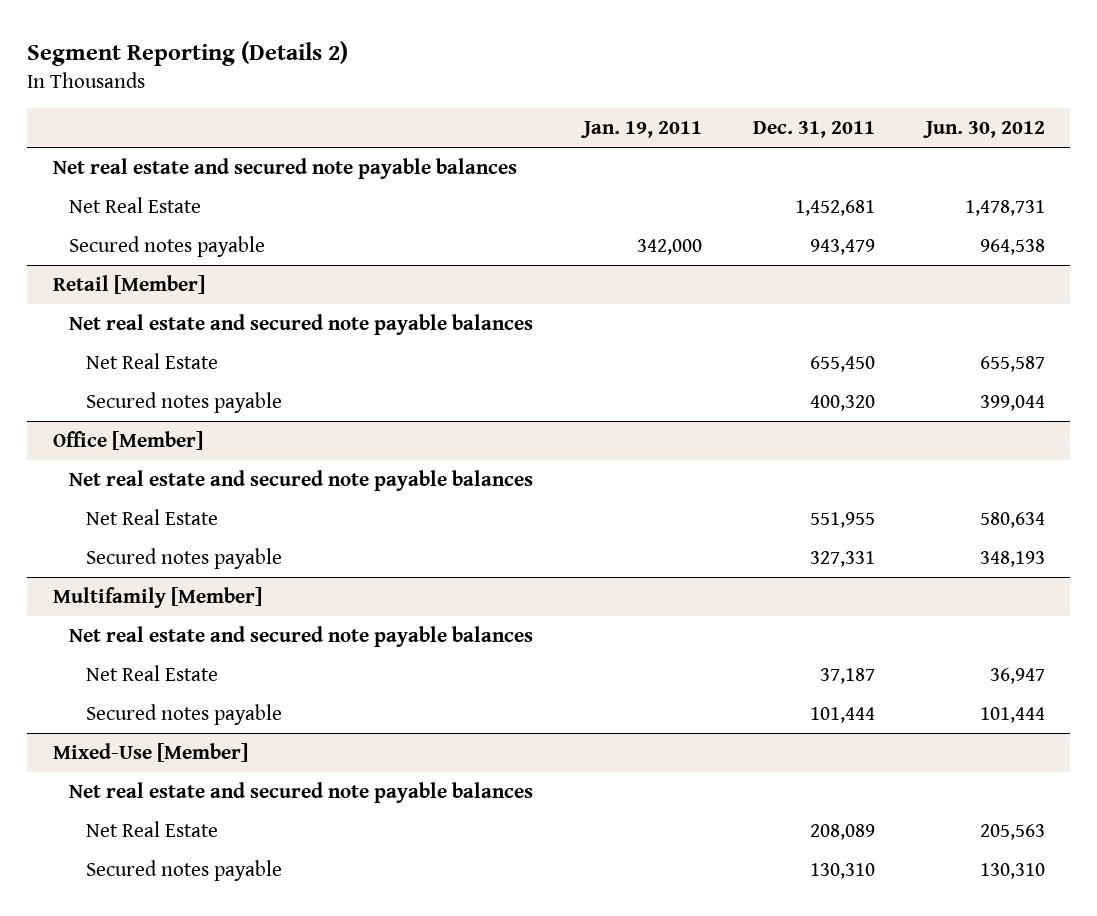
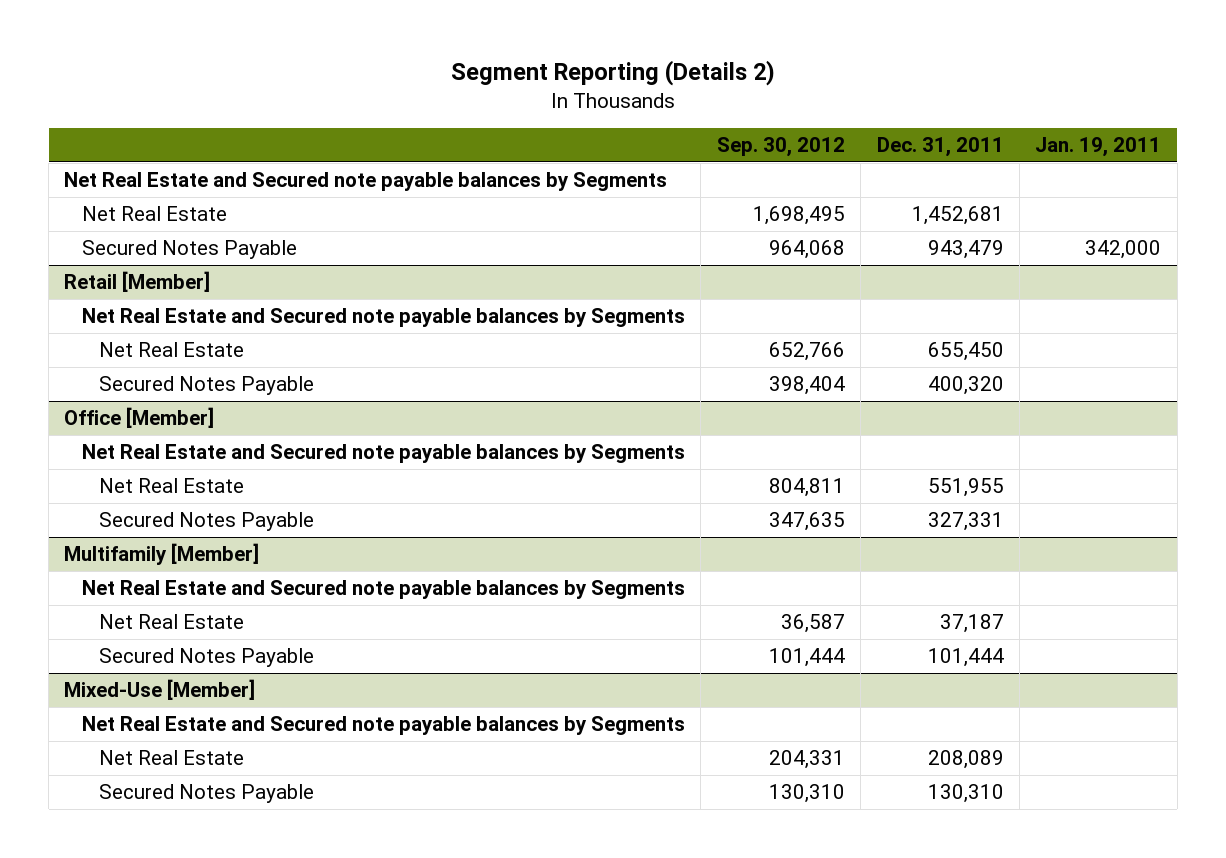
- | Jan. 19, 2011 | Dec. 31, 2011 | Jun. 30, 2012
+ | Sep. 30, 2012 | Dec. 31, 2011 | Jan. 19, 2011
- Net real estate and secured note payable balances
+ Net Real Estate and Secured note payable balances by Segments
- Secured notes payable | 342,000 | 943,479 | 964,538
+ Secured Notes Payable | 964,068 | 943,479 | 342,000
@ Retail [Member]
- Net real estate and secured note payable balances
+ Net Real Estate and Secured note payable balances by Segments
- Secured notes payable | | 400,320 | 399,044
+ Secured Notes Payable | 398,404 | 400,320 |
@ Office [Member]
- Net real estate and secured note payable balances
+ Net Real Estate and Secured note payable balances by Segments
- Secured notes payable | | 327,331 | 348,193
+ Secured Notes Payable | 347,635 | 327,331 |
@ Multifamily [Member]
- Net real estate and secured note payable balances
+ Net Real Estate and Secured note payable balances by Segments
- Secured notes payable | | 101,444 | 101,444
+ Secured Notes Payable | 101,444 | 101,444 |
@ Mixed-Use [Member]
- Net real estate and secured note payable balances
+ Net Real Estate and Secured note payable balances by Segments
- Secured notes payable | | 130,310 | 130,310
+ Secured Notes Payable | 130,310 | 130,310 |

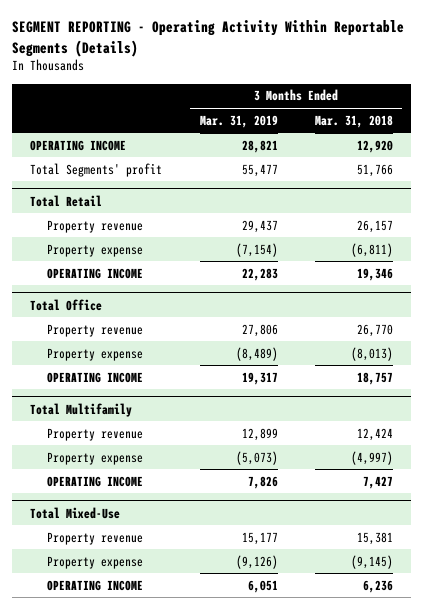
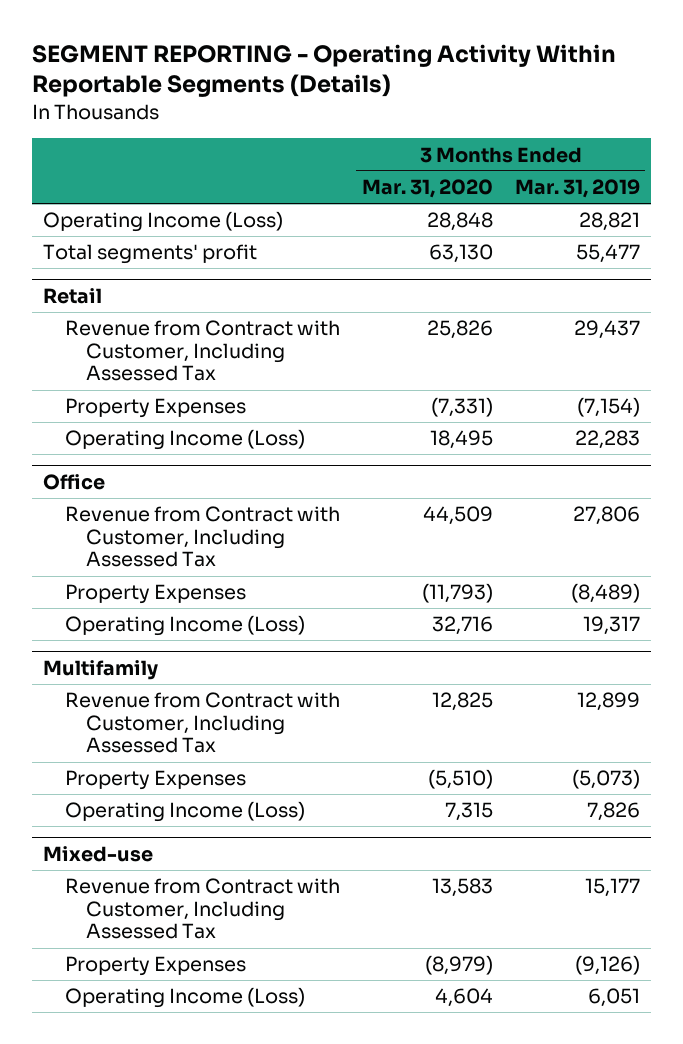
- | 3 Months Ended Mar. 31, 2019 | 3 Months Ended Mar. 31, 2018
+ | 3 Months Ended Mar. 31, 2020 | 3 Months Ended Mar. 31, 2019
- OPERATING INCOME | 28,821 | 12,920
- Total Segments' profit | 55,477 | 51,766
- Total Retail
- Property revenue | 29,437 | 26,157
- Property expense | (7,154) | (6,811)
- OPERATING INCOME | 22,283 | 19,346
- Total Office
- Property revenue | 27,806 | 26,770
- Property expense | (8,489) | (8,013)
- OPERATING INCOME | 19,317 | 18,757
- Total Multifamily
- Property revenue | 12,899 | 12,424
- Property expense | (5,073) | (4,997)
- OPERATING INCOME | 7,826 | 7,427
- Total Mixed-Use
- Property revenue | 15,177 | 15,381
- Property expense | (9,126) | (9,145)
- OPERATING INCOME | 6,051 | 6,236
+ Operating Income (Loss) | 28,848 | 28,821
+ Total segments' profit | 63,130 | 55,477
+ Retail
+ Revenue from Contract with Customer, Including Assessed Tax | 25,826 | 29,437
+ Property Expenses | (7,331) | (7,154)
+ Operating Income (Loss) | 18,495 | 22,283
+ Office
+ Revenue from Contract with Customer, Including Assessed Tax | 44,509 | 27,806
+ Property Expenses | (11,793) | (8,489)
+ Operating Income (Loss) | 32,716 | 19,317
+ Multifamily
+ Revenue from Contract with Customer, Including Assessed Tax | 12,825 | 12,899
+ Property Expenses | (5,510) | (5,073)
+ Operating Income (Loss) | 7,315 | 7,826
+ Mixed-use
+ Revenue from Contract with Customer, Including Assessed Tax | 13,583 | 15,177
+ Property Expenses | (8,979) | (9,126)
+ Operating Income (Loss) | 4,604 | 6,051

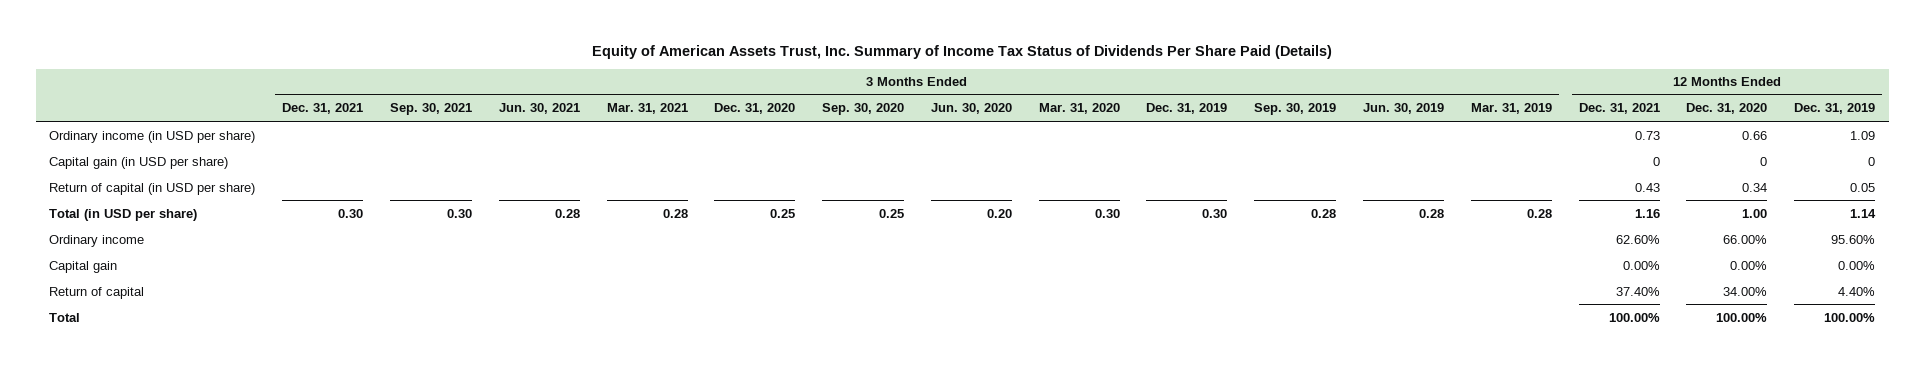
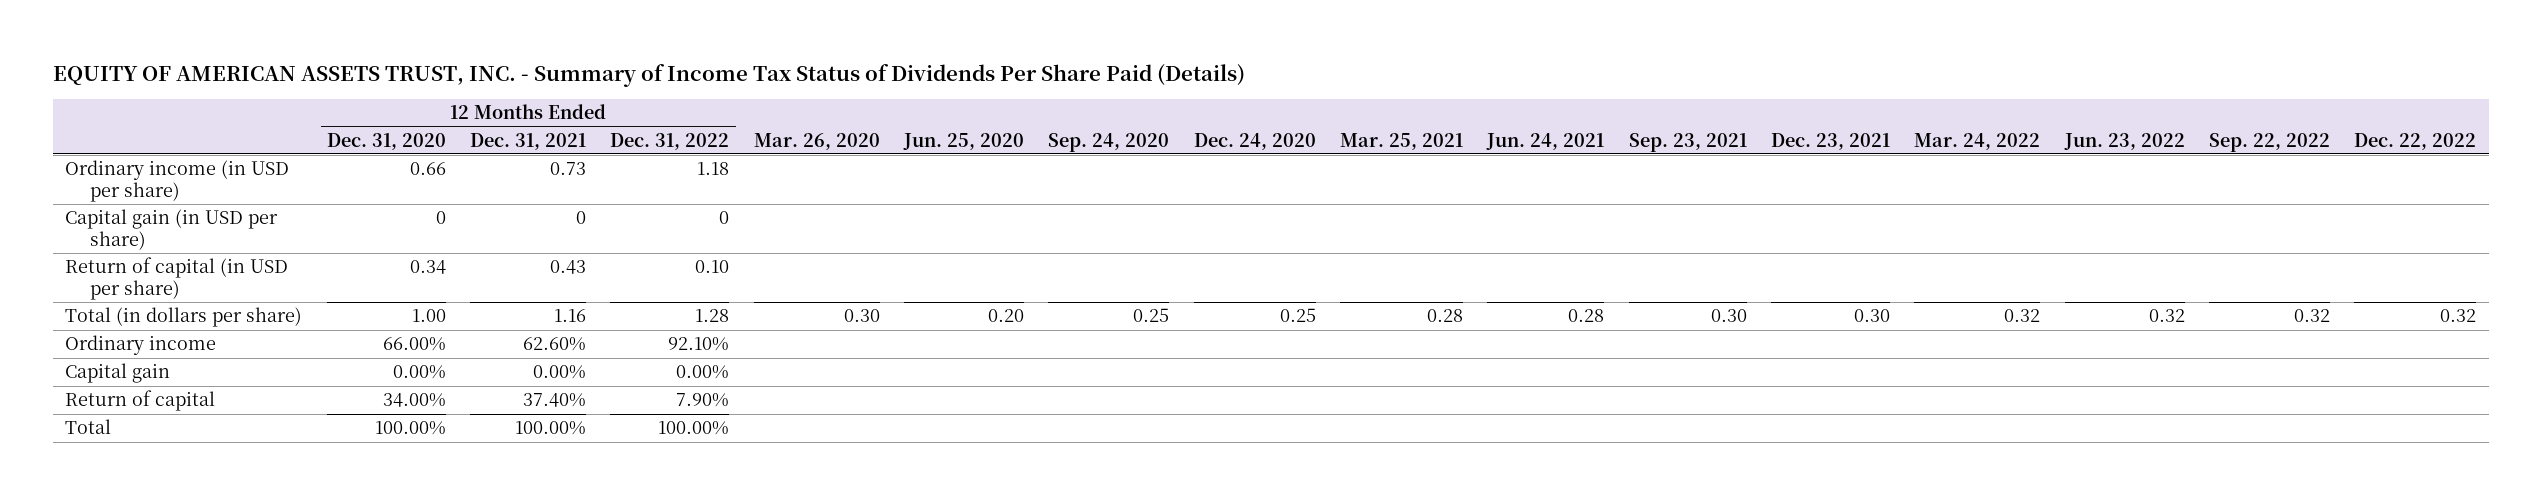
- Equity of American Assets Trust, Inc. Summary of Income Tax Status of Dividends Per Share Paid (Details)
+ EQUITY OF AMERICAN ASSETS TRUST, INC. - Summary of Income Tax Status of Dividends Per Share Paid (Details)
- | 3 Months Ended Dec. 31, 2021 | 3 Months Ended Sep. 30, 2021 | 3 Months Ended Jun. 30, 2021 | 3 Months Ended Mar. 31, 2021 | 3 Months Ended Dec. 31, 2020 | 3 Months Ended Sep. 30, 2020 | 3 Months Ended Jun. 30, 2020 | 3 Months Ended Mar. 31, 2020 | 3 Months Ended Dec. 31, 2019 | 3 Months Ended Sep. 30, 2019 | 3 Months Ended Jun. 30, 2019 | 3 Months Ended Mar. 31, 2019 | 12 Months Ended Dec. 31, 2021 | 12 Months Ended Dec. 31, 2020 | 12 Months Ended Dec. 31, 2019
+ | 12 Months Ended Dec. 31, 2020 | 12 Months Ended Dec. 31, 2021 | 12 Months Ended Dec. 31, 2022 | Mar. 26, 2020 | Jun. 25, 2020 | Sep. 24, 2020 | Dec. 24, 2020 | Mar. 25, 2021 | Jun. 24, 2021 | Sep. 23, 2021 | Dec. 23, 2021 | Mar. 24, 2022 | Jun. 23, 2022 | Sep. 22, 2022 | Dec. 22, 2022
- Total (in USD per share) | 0.30 | 0.30 | 0.28 | 0.28 | 0.25 | 0.25 | 0.20 | 0.30 | 0.30 | 0.28 | 0.28 | 0.28 | 1.16 | 1.00 | 1.14
+ Total (in dollars per share) | 1.00 | 1.16 | 1.28 | 0.30 | 0.20 | 0.25 | 0.25 | 0.28 | 0.28 | 0.30 | 0.30 | 0.32 | 0.32 | 0.32 | 0.32

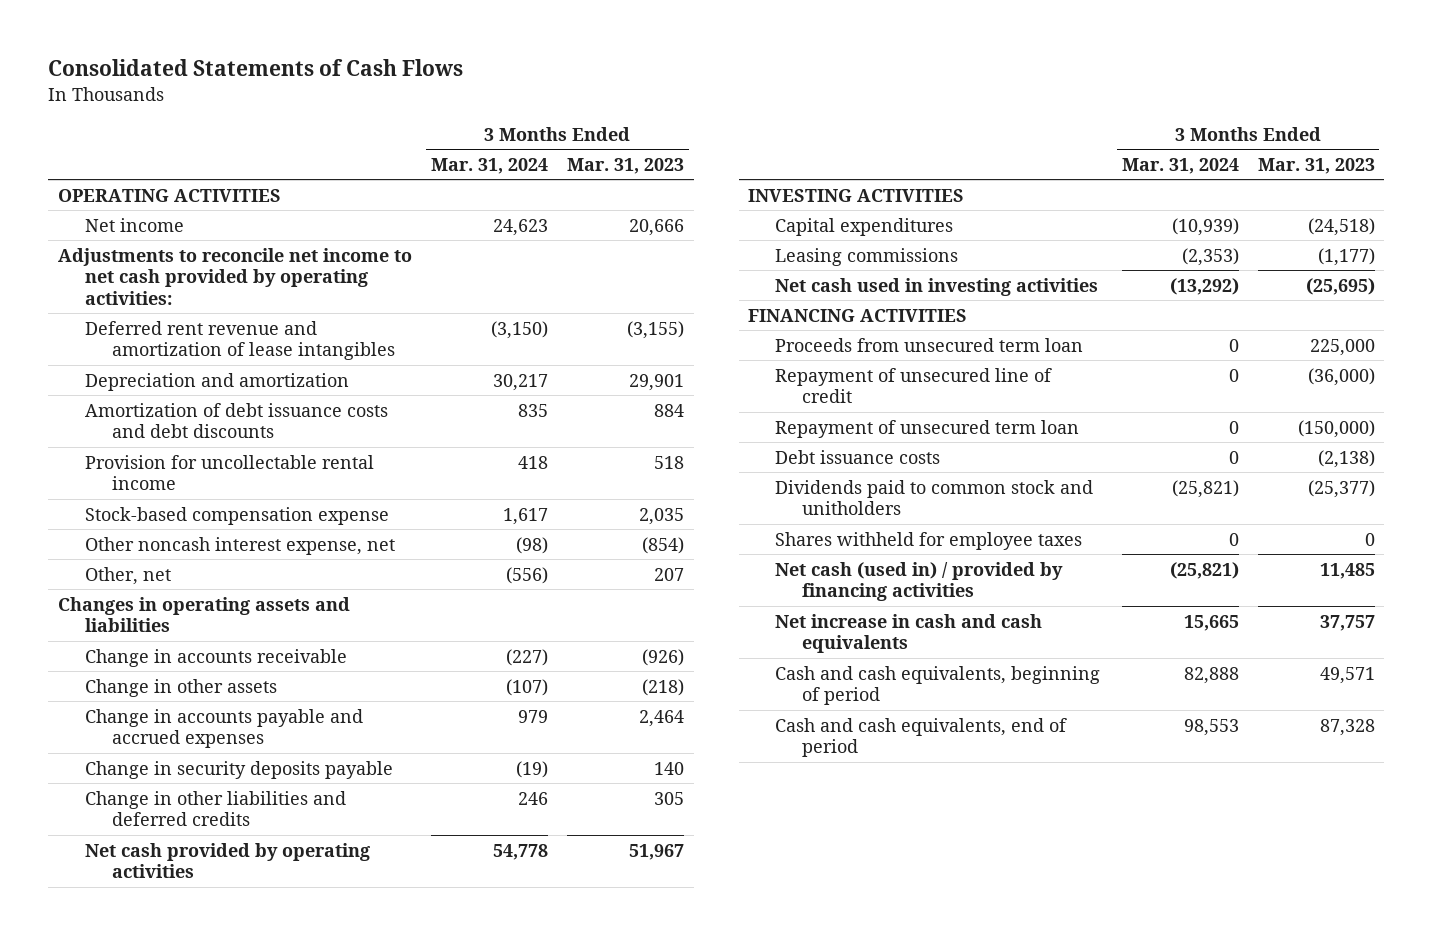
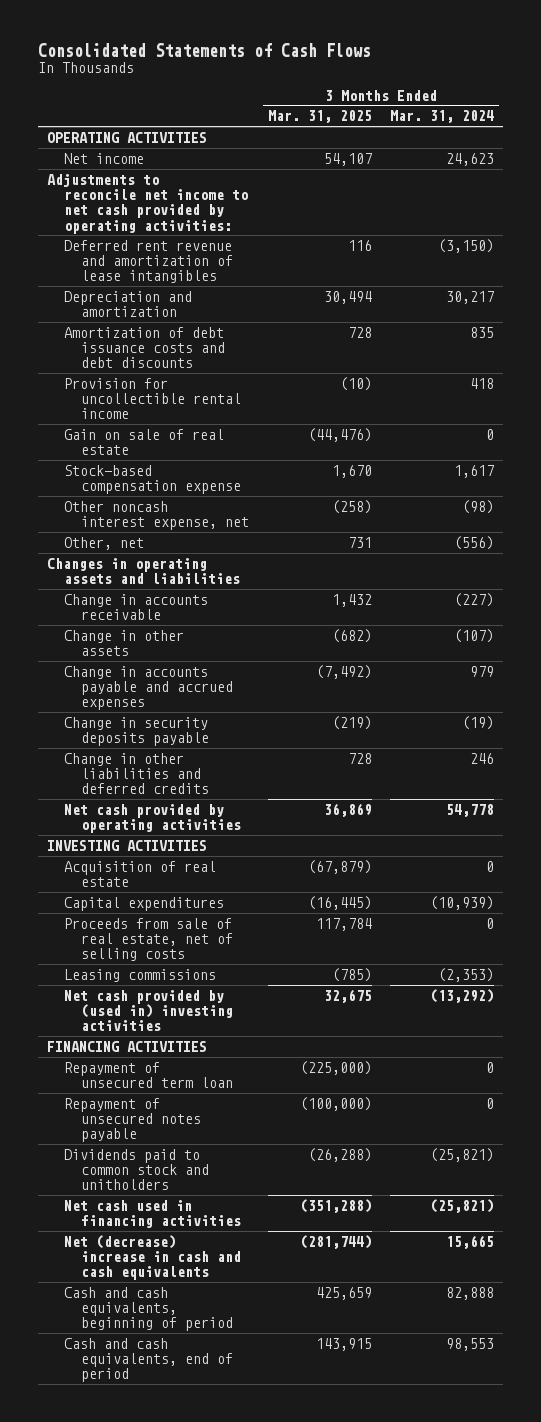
- | 3 Months Ended Mar. 31, 2024 | 3 Months Ended Mar. 31, 2023
+ | 3 Months Ended Mar. 31, 2025 | 3 Months Ended Mar. 31, 2024
- Provision for uncollectable rental income | 418 | 518
+ Provision for uncollectible rental income | (10) | 418
+ Gain on sale of real estate | (44,476) | 0
+ Acquisition of real estate | (67,879) | 0
+ Proceeds from sale of real estate, net of selling costs | 117,784 | 0
- Net cash used in investing activities | (13,292) | (25,695)
+ Net cash provided by (used in) investing activities | 32,675 | (13,292)
- Proceeds from unsecured term loan | 0 | 225,000
- Repayment of unsecured line of credit | 0 | (36,000)
- Debt issuance costs | 0 | (2,138)
+ Repayment of unsecured notes payable | (100,000) | 0
- Shares withheld for employee taxes | 0 | 0
- Net cash (used in) / provided by financing activities | (25,821) | 11,485
- Net increase in cash and cash equivalents | 15,665 | 37,757
+ Net cash used in financing activities | (351,288) | (25,821)
+ Net (decrease) increase in cash and cash equivalents | (281,744) | 15,665

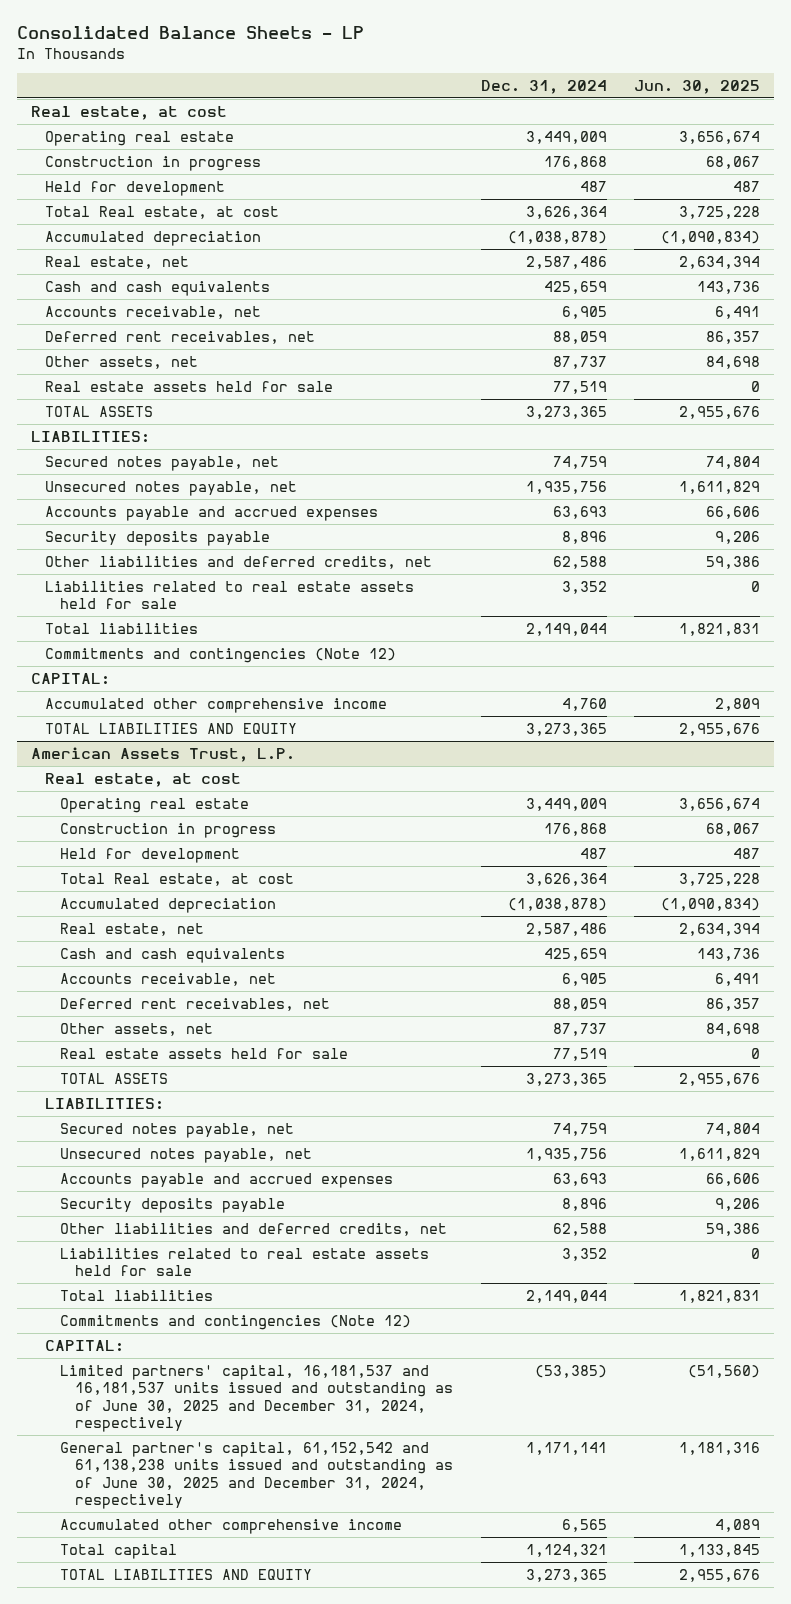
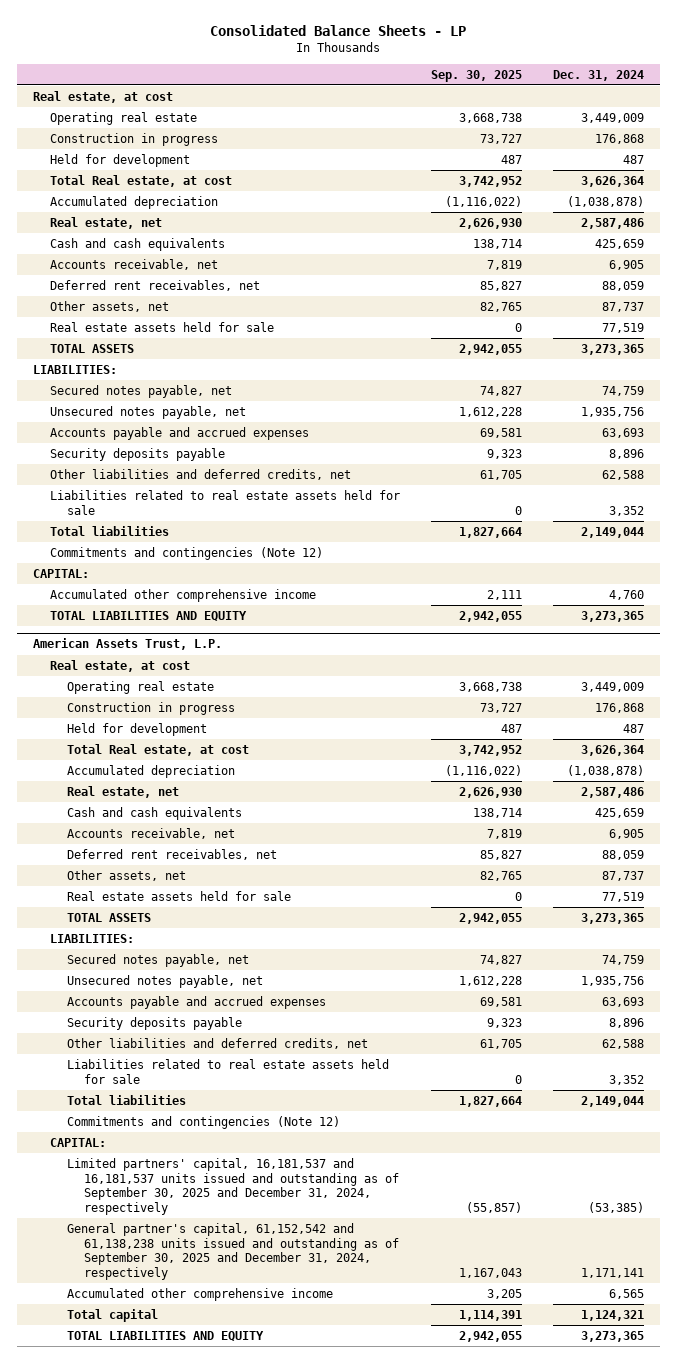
- | Dec. 31, 2024 | Jun. 30, 2025
+ | Sep. 30, 2025 | Dec. 31, 2024
@ American Assets Trust, L.P.
- Limited partners' capital, 16,181,537 and 16,181,537 units issued and outstanding as of June 30, 2025 and December 31, 2024, respectively | (53,385) | (51,560)
- General partner's capital, 61,152,542 and 61,138,238 units issued and outstanding as of June 30, 2025 and December 31, 2024, respectively | 1,171,141 | 1,181,316
+ Limited partners' capital, 16,181,537 and 16,181,537 units issued and outstanding as of September 30, 2025 and December 31, 2024, respectively | (55,857) | (53,385)
+ General partner's capital, 61,152,542 and 61,138,238 units issued and outstanding as of September 30, 2025 and December 31, 2024, respectively | 1,167,043 | 1,171,141

